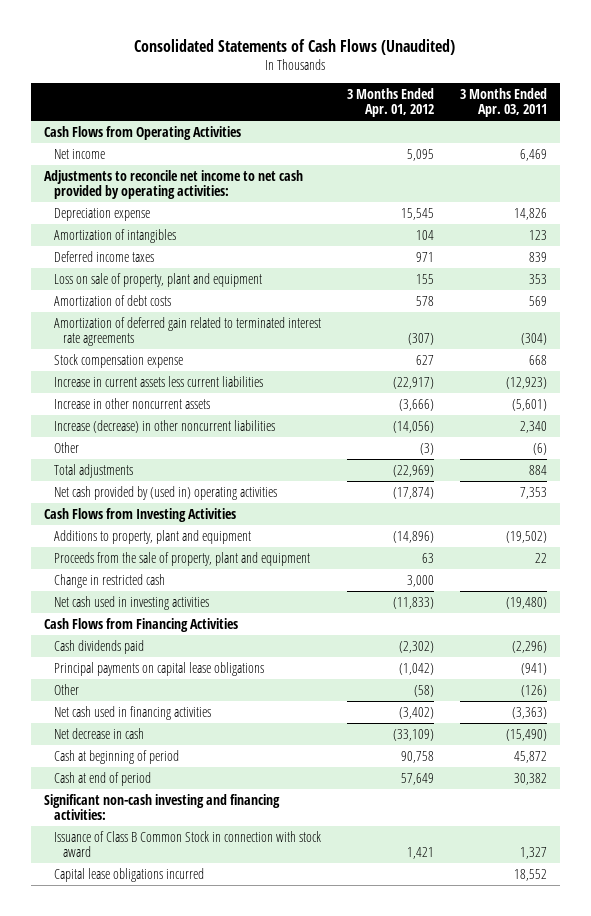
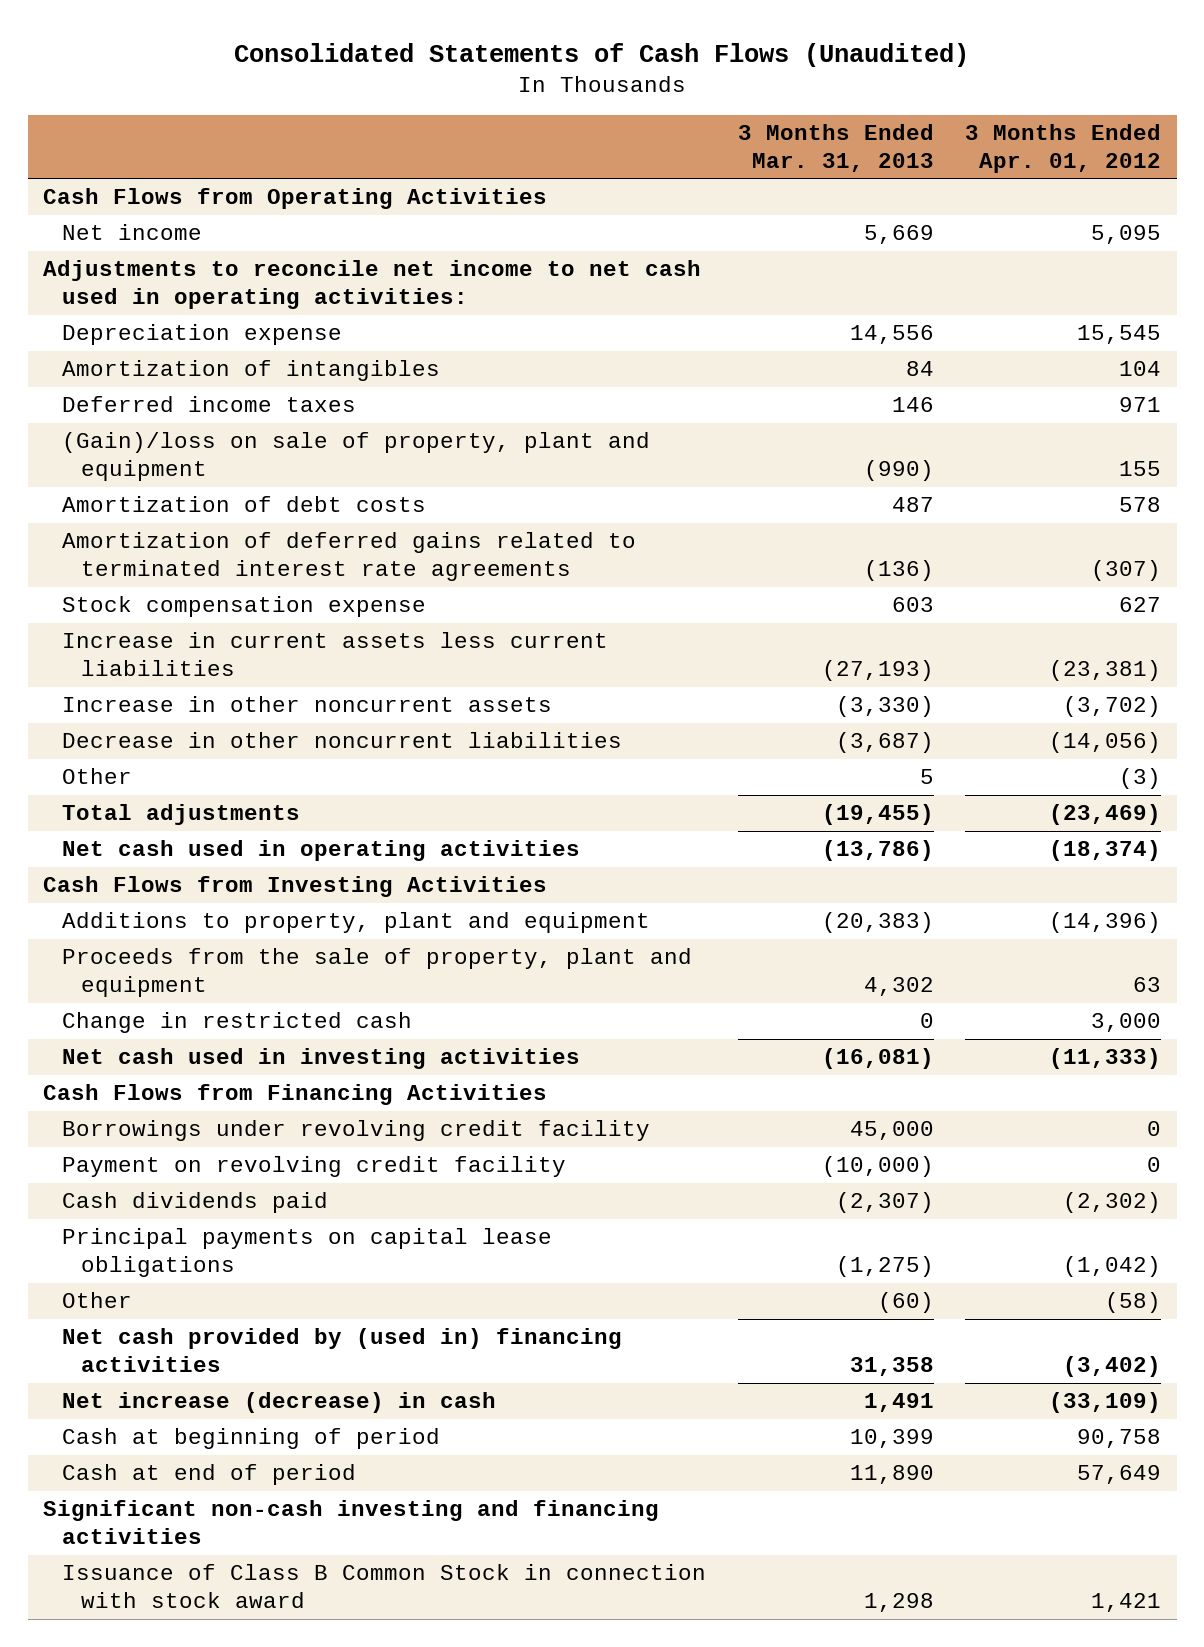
- | 3 Months Ended Apr. 01, 2012 | 3 Months Ended Apr. 03, 2011
+ | 3 Months Ended Mar. 31, 2013 | 3 Months Ended Apr. 01, 2012
- Adjustments to reconcile net income to net cash provided by operating activities:
+ Adjustments to reconcile net income to net cash used in operating activities:
- Loss on sale of property, plant and equipment | 155 | 353
+ (Gain)/loss on sale of property, plant and equipment | (990) | 155
- Amortization of deferred gain related to terminated interest rate agreements | (307) | (304)
+ Amortization of deferred gains related to terminated interest rate agreements | (136) | (307)
- Increase in current assets less current liabilities | (22,917) | (12,923)
- Increase in other noncurrent assets | (3,666) | (5,601)
- Increase (decrease) in other noncurrent liabilities | (14,056) | 2,340
+ Increase in current assets less current liabilities | (27,193) | (23,381)
+ Increase in other noncurrent assets | (3,330) | (3,702)
+ Decrease in other noncurrent liabilities | (3,687) | (14,056)
- Total adjustments | (22,969) | 884
- Net cash provided by (used in) operating activities | (17,874) | 7,353
+ Total adjustments | (19,455) | (23,469)
+ Net cash used in operating activities | (13,786) | (18,374)
- Additions to property, plant and equipment | (14,896) | (19,502)
+ Additions to property, plant and equipment | (20,383) | (14,396)
- Net cash used in investing activities | (11,833) | (19,480)
+ Net cash used in investing activities | (16,081) | (11,333)
+ Borrowings under revolving credit facility | 45,000 | 0
+ Payment on revolving credit facility | (10,000) | 0
- Net cash used in financing activities | (3,402) | (3,363)
- Net decrease in cash | (33,109) | (15,490)
+ Net cash provided by (used in) financing activities | 31,358 | (3,402)
+ Net increase (decrease) in cash | 1,491 | (33,109)
- Significant non-cash investing and financing activities:
+ Significant non-cash investing and financing activities
- Capital lease obligations incurred | | 18,552

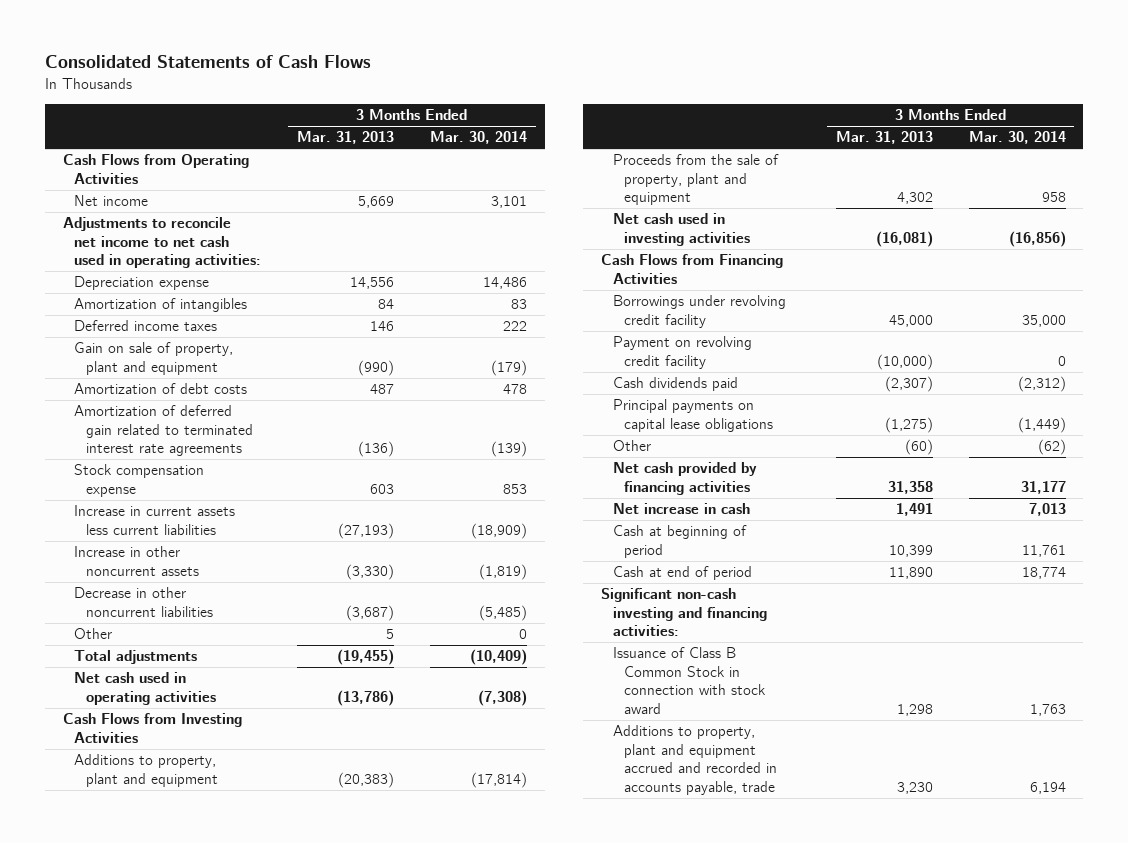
- Consolidated Statements of Cash Flows (Unaudited)
+ Consolidated Statements of Cash Flows
- | 3 Months Ended Mar. 31, 2013 | 3 Months Ended Apr. 01, 2012
+ | 3 Months Ended Mar. 31, 2013 | 3 Months Ended Mar. 30, 2014
- (Gain)/loss on sale of property, plant and equipment | (990) | 155
+ Gain on sale of property, plant and equipment | (990) | (179)
- Amortization of deferred gains related to terminated interest rate agreements | (136) | (307)
+ Amortization of deferred gain related to terminated interest rate agreements | (136) | (139)
- Change in restricted cash | 0 | 3,000
- Net cash provided by (used in) financing activities | 31,358 | (3,402)
- Net increase (decrease) in cash | 1,491 | (33,109)
+ Net cash provided by financing activities | 31,358 | 31,177
+ Net increase in cash | 1,491 | 7,013
- Significant non-cash investing and financing activities
+ Significant non-cash investing and financing activities:
+ Additions to property, plant and equipment accrued and recorded in accounts payable, trade | 3,230 | 6,194

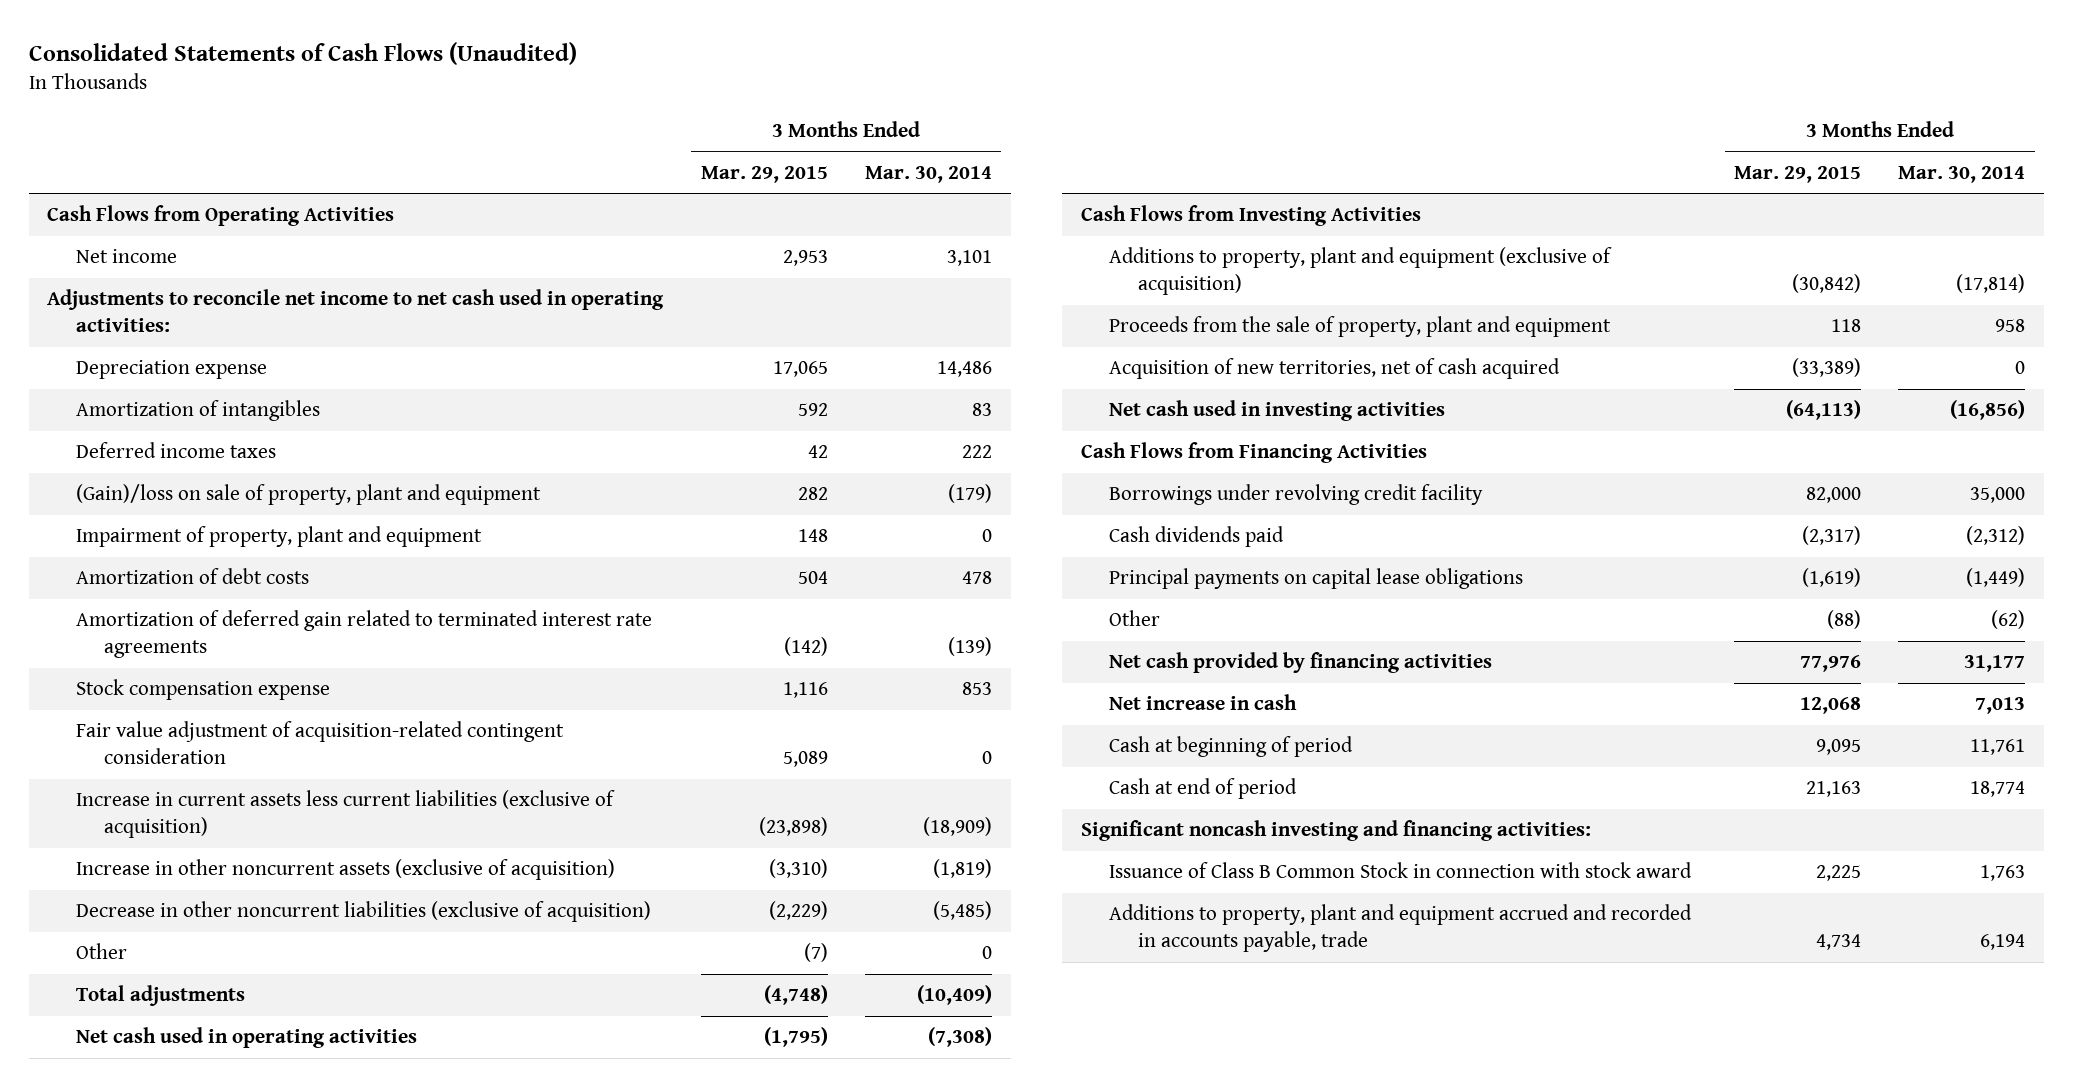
- Consolidated Statements of Cash Flows
+ Consolidated Statements of Cash Flows (Unaudited)
- | 3 Months Ended Mar. 31, 2013 | 3 Months Ended Mar. 30, 2014
+ | 3 Months Ended Mar. 29, 2015 | 3 Months Ended Mar. 30, 2014
- Gain on sale of property, plant and equipment | (990) | (179)
+ (Gain)/loss on sale of property, plant and equipment | 282 | (179)
+ Impairment of property, plant and equipment | 148 | 0
- Increase in current assets less current liabilities | (27,193) | (18,909)
- Increase in other noncurrent assets | (3,330) | (1,819)
- Decrease in other noncurrent liabilities | (3,687) | (5,485)
+ Fair value adjustment of acquisition-related contingent consideration | 5,089 | 0
+ Increase in current assets less current liabilities (exclusive of acquisition) | (23,898) | (18,909)
+ Increase in other noncurrent assets (exclusive of acquisition) | (3,310) | (1,819)
+ Decrease in other noncurrent liabilities (exclusive of acquisition) | (2,229) | (5,485)
- Additions to property, plant and equipment | (20,383) | (17,814)
+ Additions to property, plant and equipment (exclusive of acquisition) | (30,842) | (17,814)
+ Acquisition of new territories, net of cash acquired | (33,389) | 0
- Payment on revolving credit facility | (10,000) | 0
- Significant non-cash investing and financing activities:
+ Significant noncash investing and financing activities:

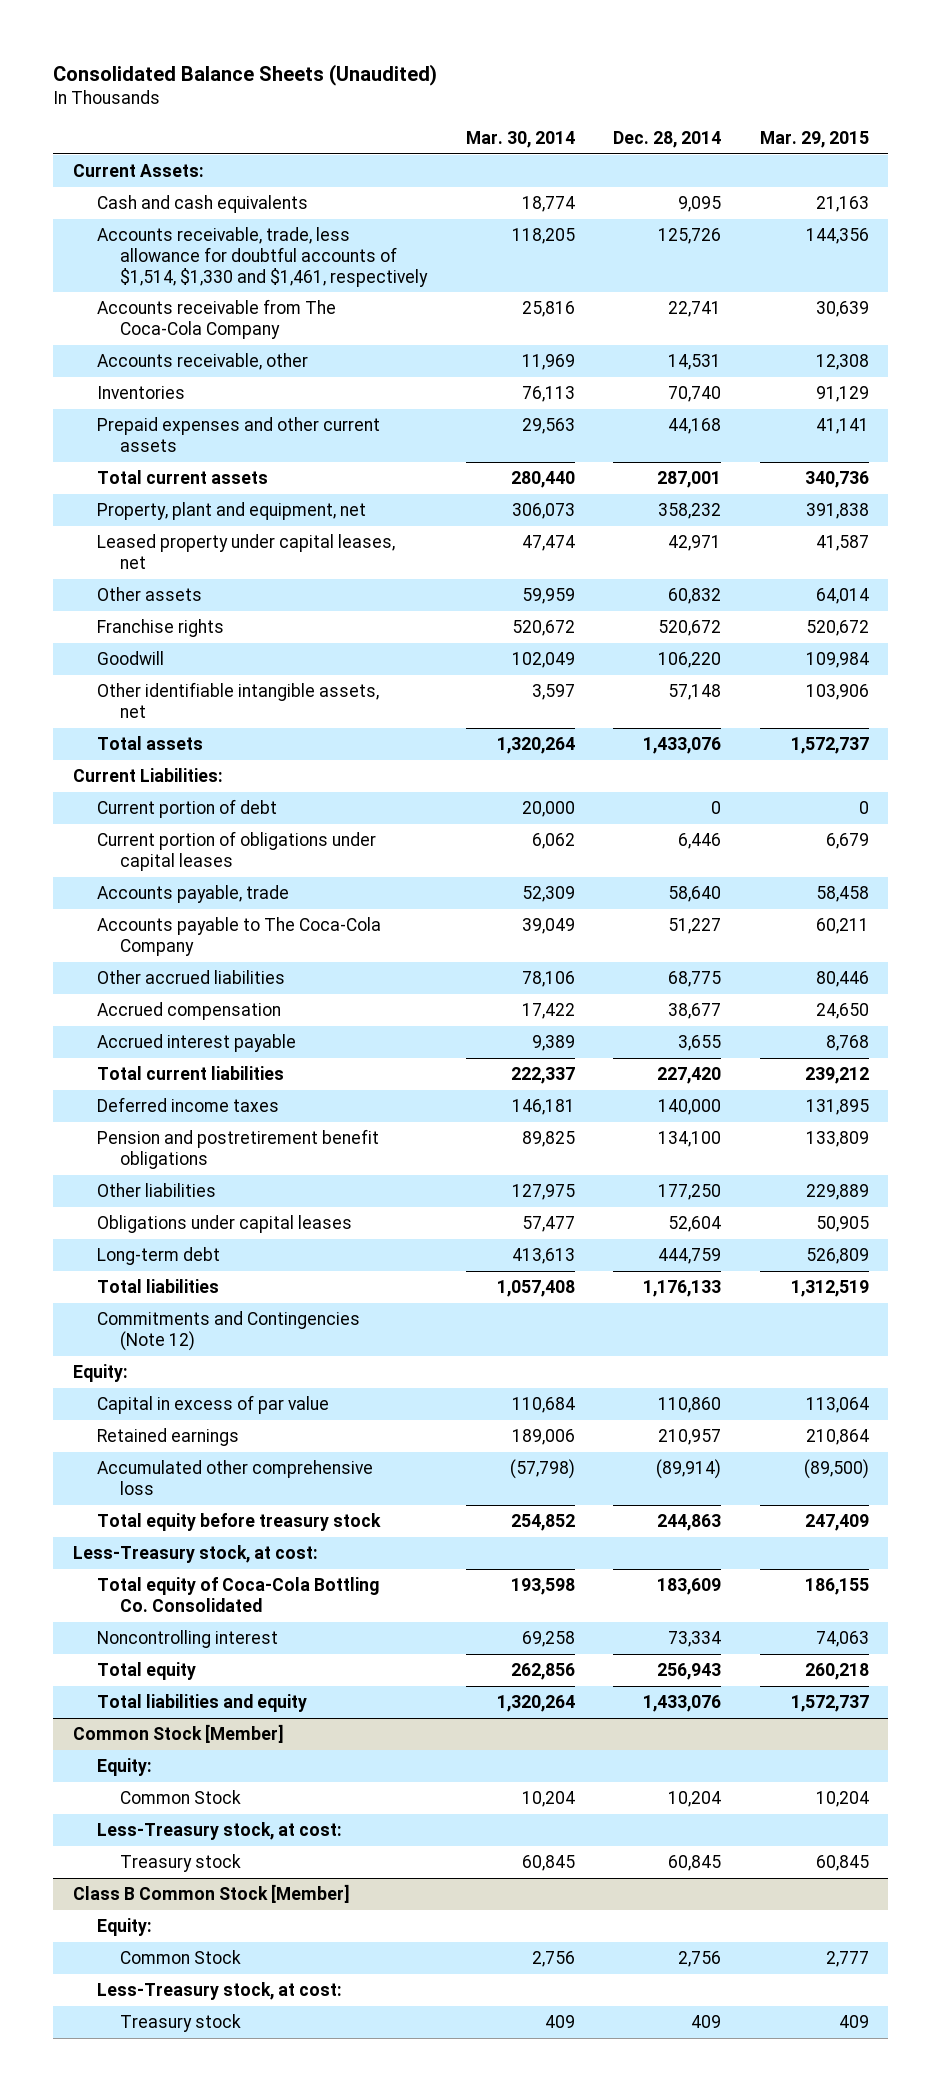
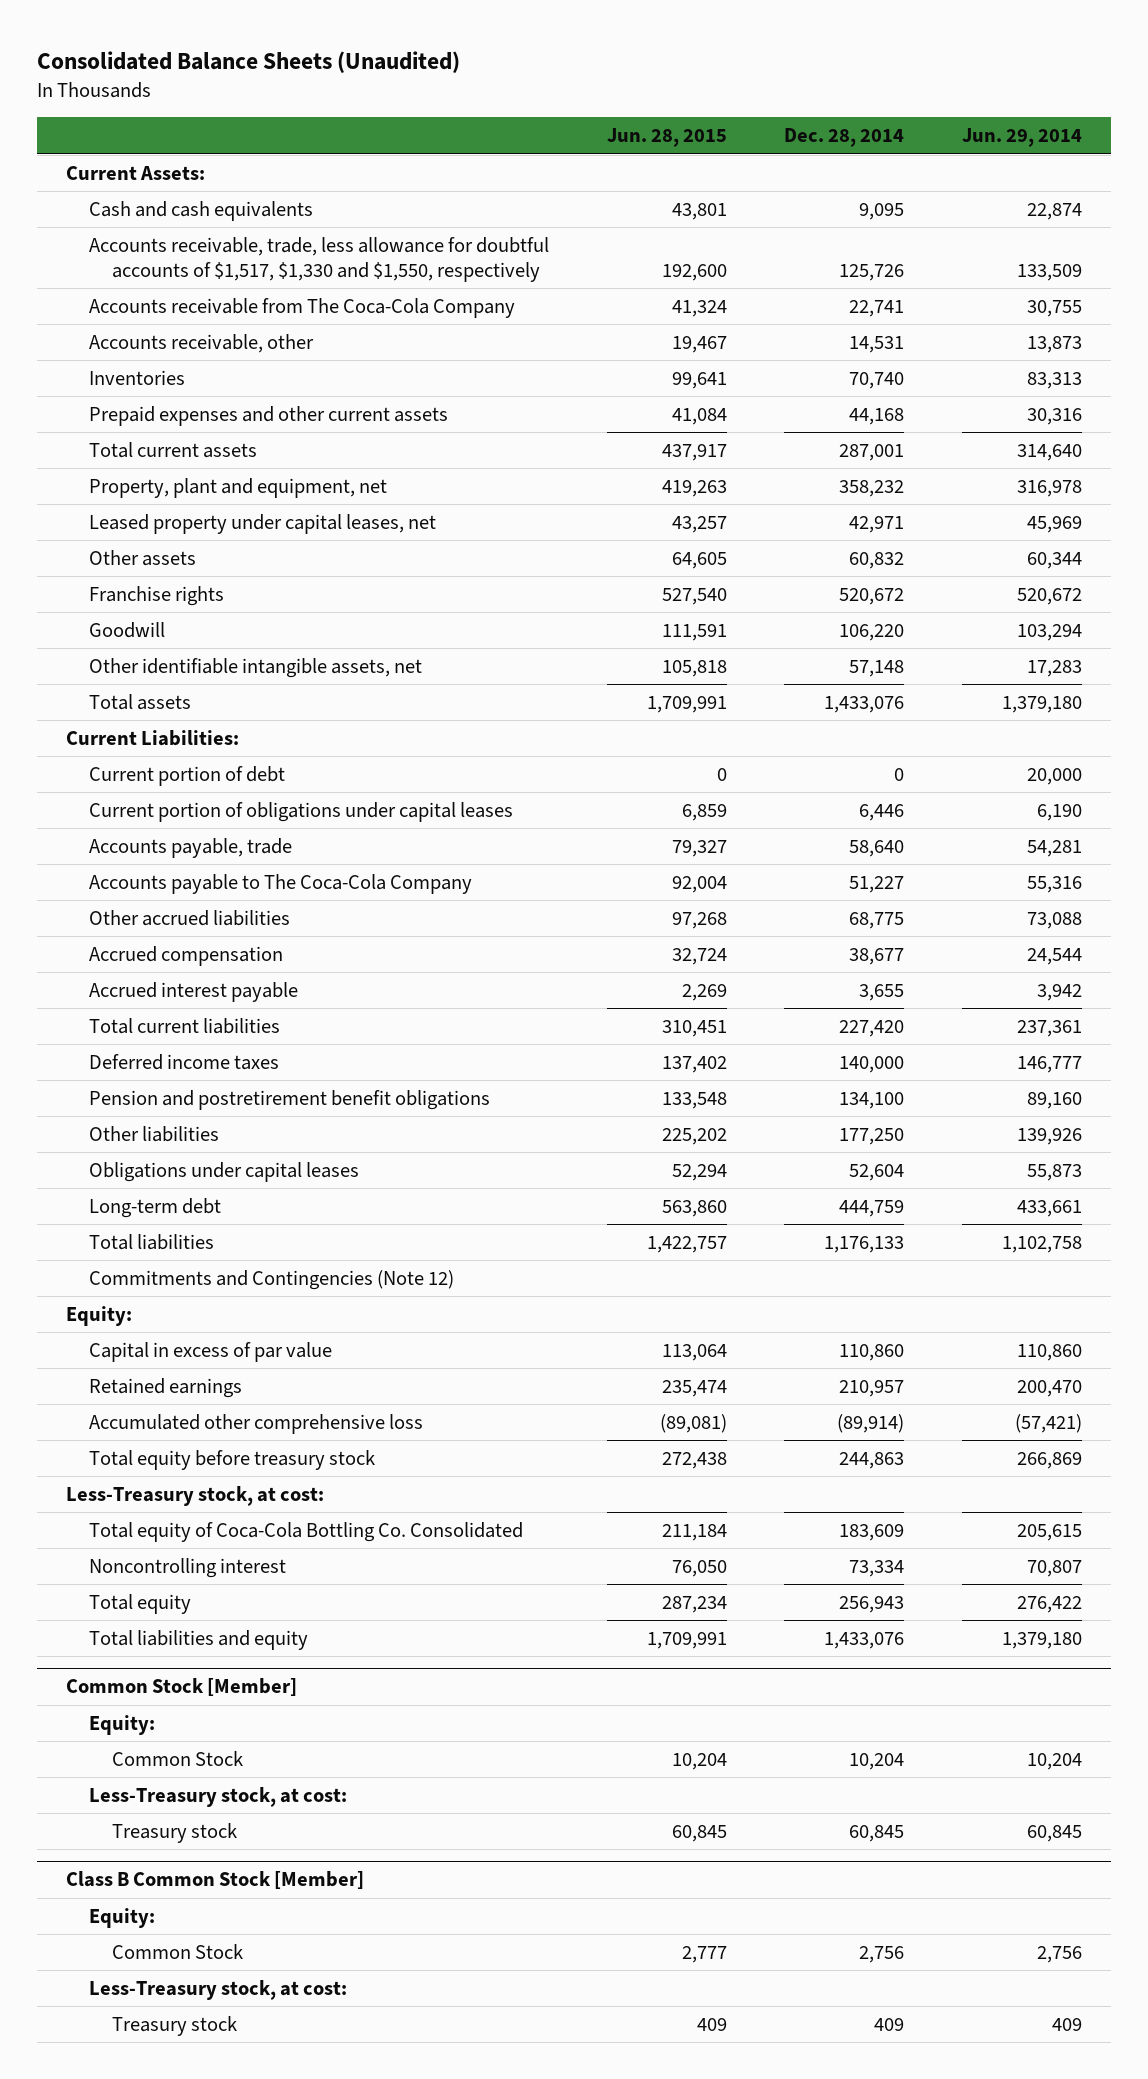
- | Mar. 30, 2014 | Dec. 28, 2014 | Mar. 29, 2015
+ | Jun. 28, 2015 | Dec. 28, 2014 | Jun. 29, 2014
- Accounts receivable, trade, less allowance for doubtful accounts of $1,514, $1,330 and $1,461, respectively | 118,205 | 125,726 | 144,356
+ Accounts receivable, trade, less allowance for doubtful accounts of $1,517, $1,330 and $1,550, respectively | 192,600 | 125,726 | 133,509

